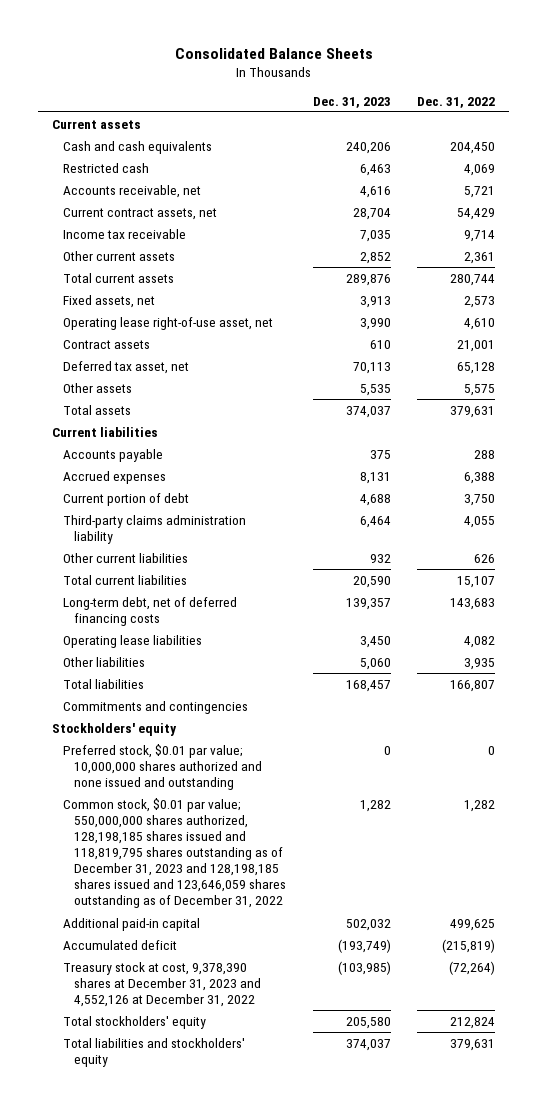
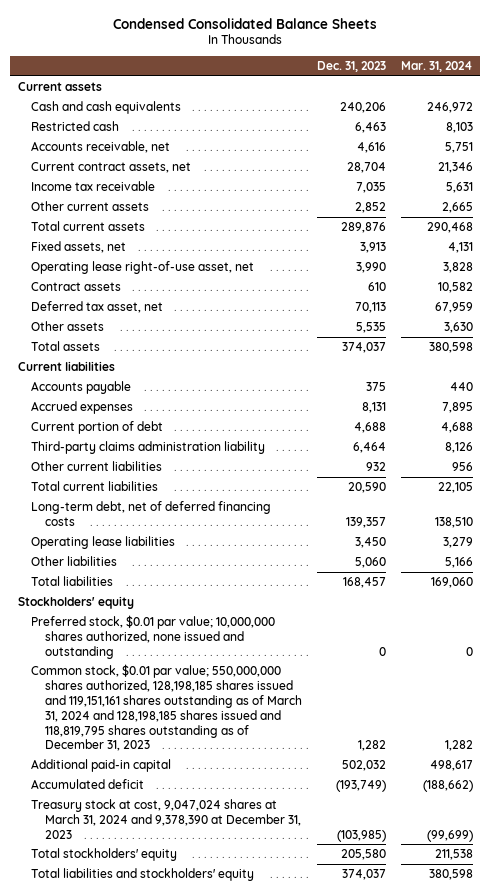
- Consolidated Balance Sheets
+ Condensed Consolidated Balance Sheets
- | Dec. 31, 2023 | Dec. 31, 2022
+ | Dec. 31, 2023 | Mar. 31, 2024
- Commitments and contingencies
- Preferred stock, $0.01 par value; 10,000,000 shares authorized and none issued and outstanding | 0 | 0
- Common stock, $0.01 par value; 550,000,000 shares authorized, 128,198,185 shares issued and 118,819,795 shares outstanding as of December 31, 2023 and 128,198,185 shares issued and 123,646,059 shares outstanding as of December 31, 2022 | 1,282 | 1,282
+ Preferred stock, $0.01 par value; 10,000,000 shares authorized, none issued and outstanding | 0 | 0
+ Common stock, $0.01 par value; 550,000,000 shares authorized, 128,198,185 shares issued and 119,151,161 shares outstanding as of March 31, 2024 and 128,198,185 shares issued and 118,819,795 shares outstanding as of December 31, 2023 | 1,282 | 1,282
- Treasury stock at cost, 9,378,390 shares at December 31, 2023 and 4,552,126 at December 31, 2022 | (103,985) | (72,264)
+ Treasury stock at cost, 9,047,024 shares at March 31, 2024 and 9,378,390 at December 31, 2023 | (103,985) | (99,699)

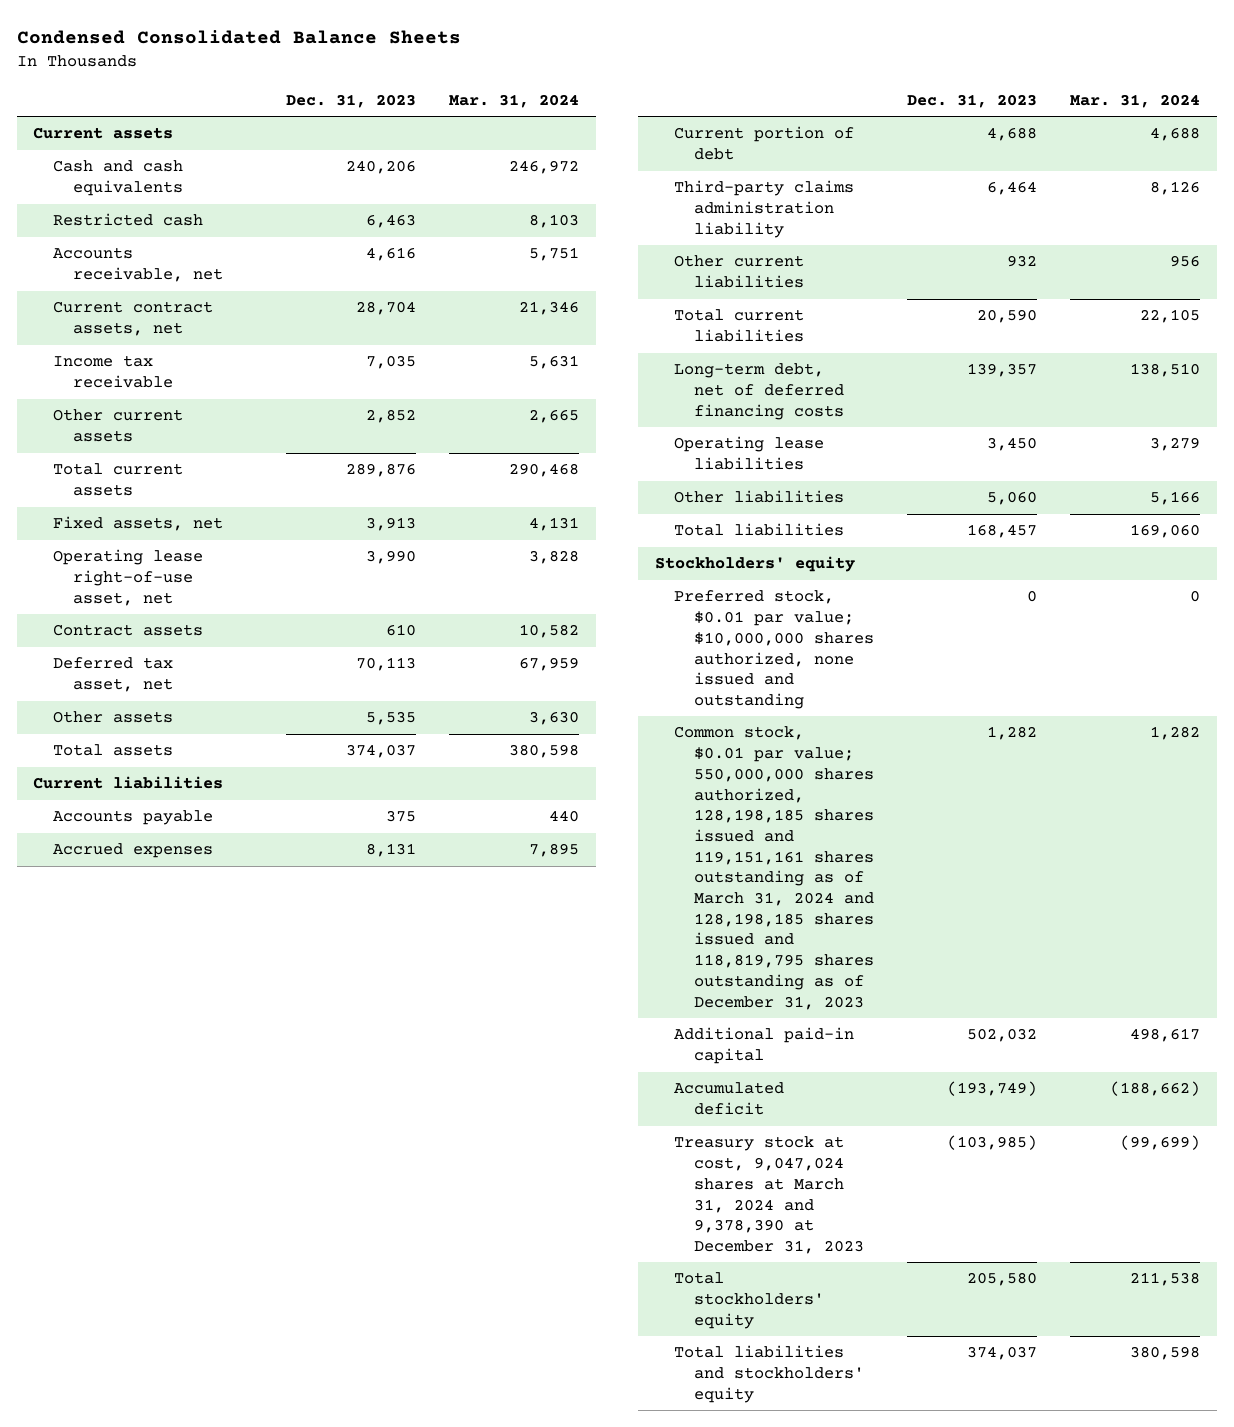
- Preferred stock, $0.01 par value; 10,000,000 shares authorized, none issued and outstanding | 0 | 0
+ Preferred stock, $0.01 par value; $10,000,000 shares authorized, none issued and outstanding | 0 | 0

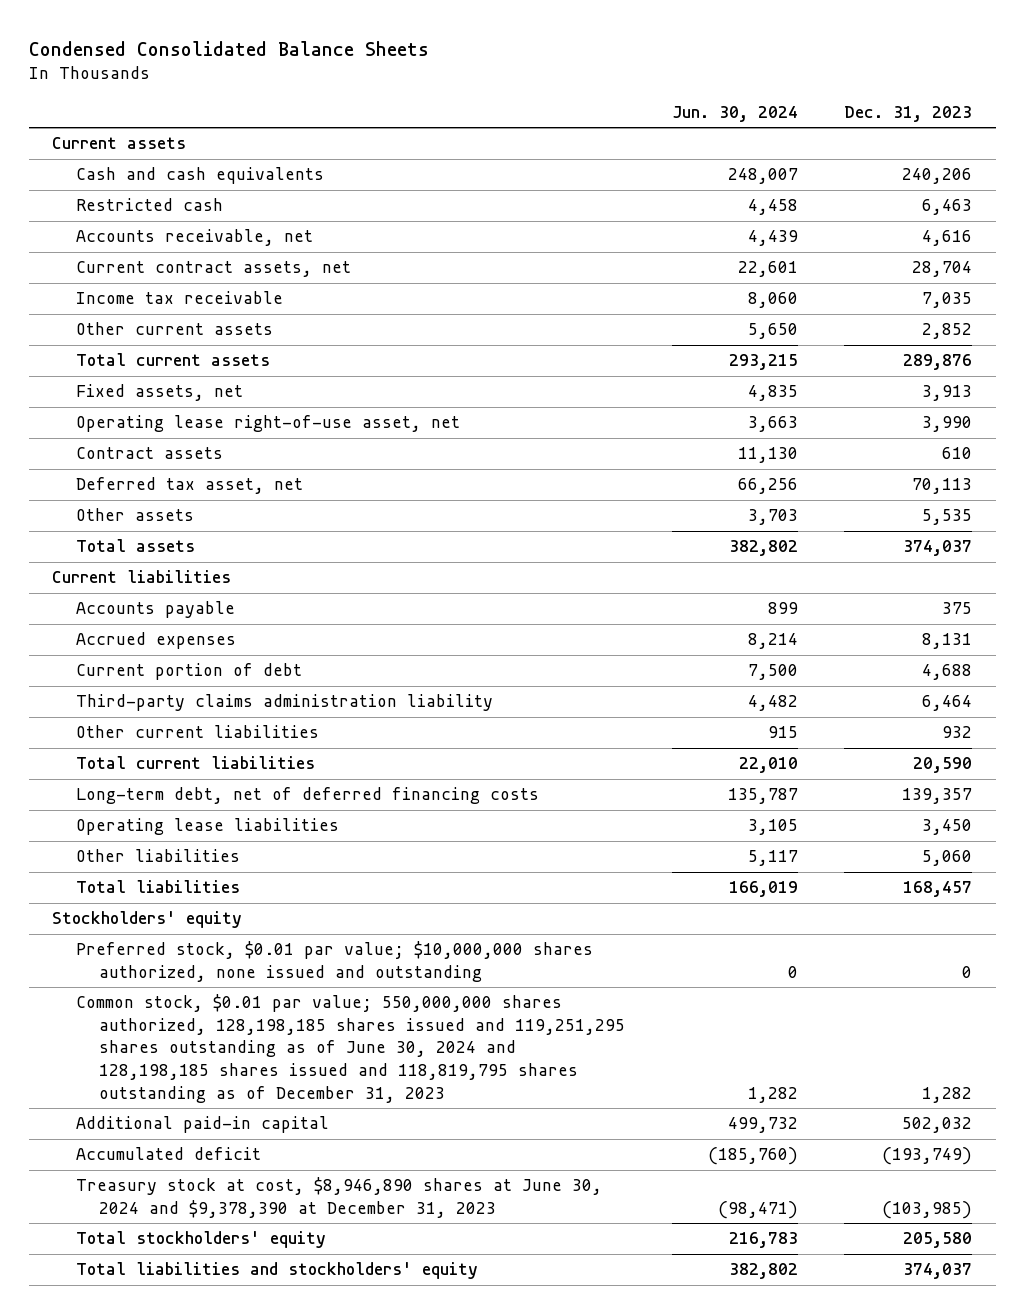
- | Dec. 31, 2023 | Mar. 31, 2024
+ | Jun. 30, 2024 | Dec. 31, 2023
- Common stock, $0.01 par value; 550,000,000 shares authorized, 128,198,185 shares issued and 119,151,161 shares outstanding as of March 31, 2024 and 128,198,185 shares issued and 118,819,795 shares outstanding as of December 31, 2023 | 1,282 | 1,282
+ Common stock, $0.01 par value; 550,000,000 shares authorized, 128,198,185 shares issued and 119,251,295 shares outstanding as of June 30, 2024 and 128,198,185 shares issued and 118,819,795 shares outstanding as of December 31, 2023 | 1,282 | 1,282
- Treasury stock at cost, 9,047,024 shares at March 31, 2024 and 9,378,390 at December 31, 2023 | (103,985) | (99,699)
+ Treasury stock at cost, $8,946,890 shares at June 30, 2024 and $9,378,390 at December 31, 2023 | (98,471) | (103,985)

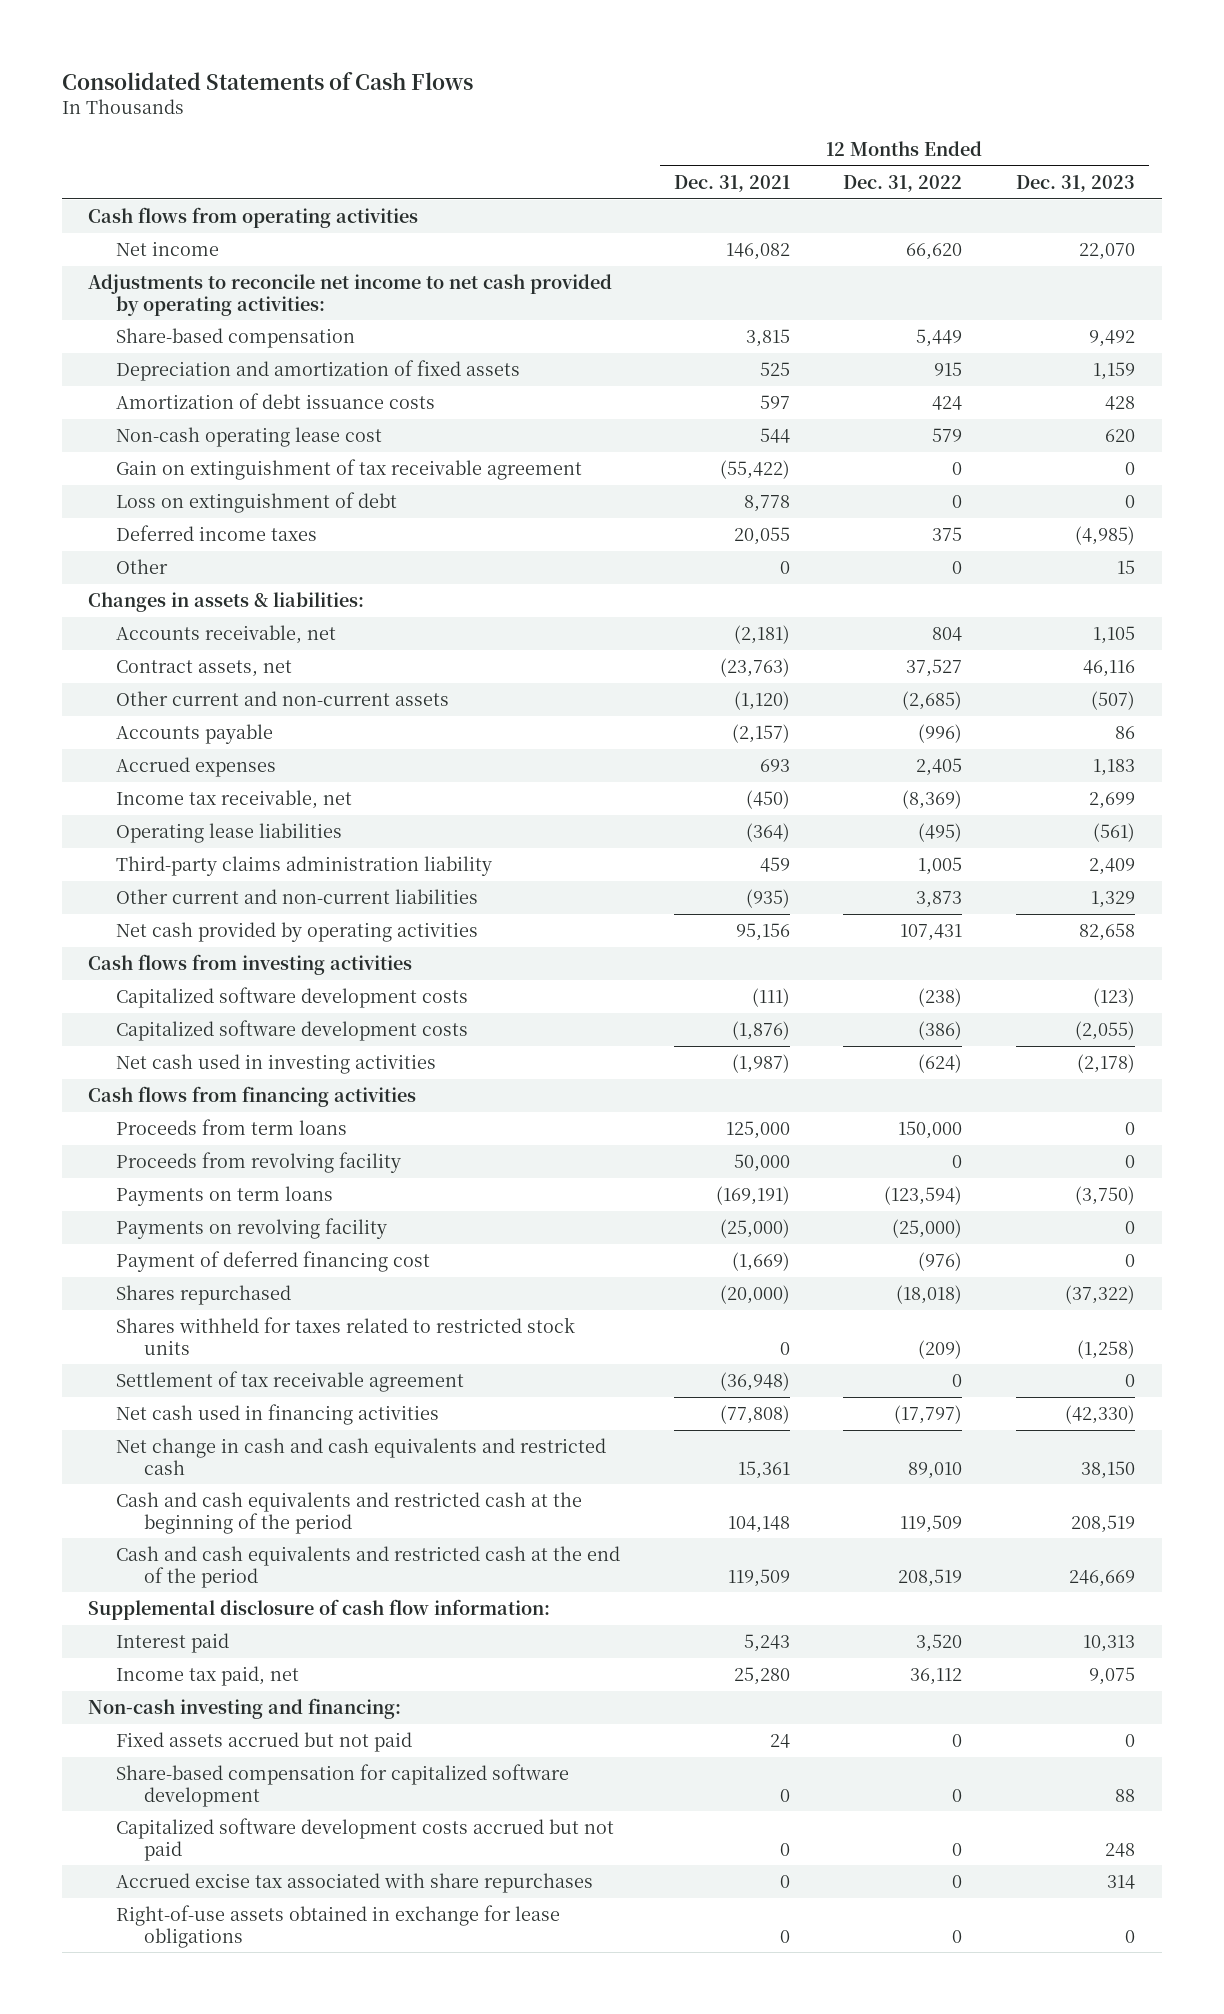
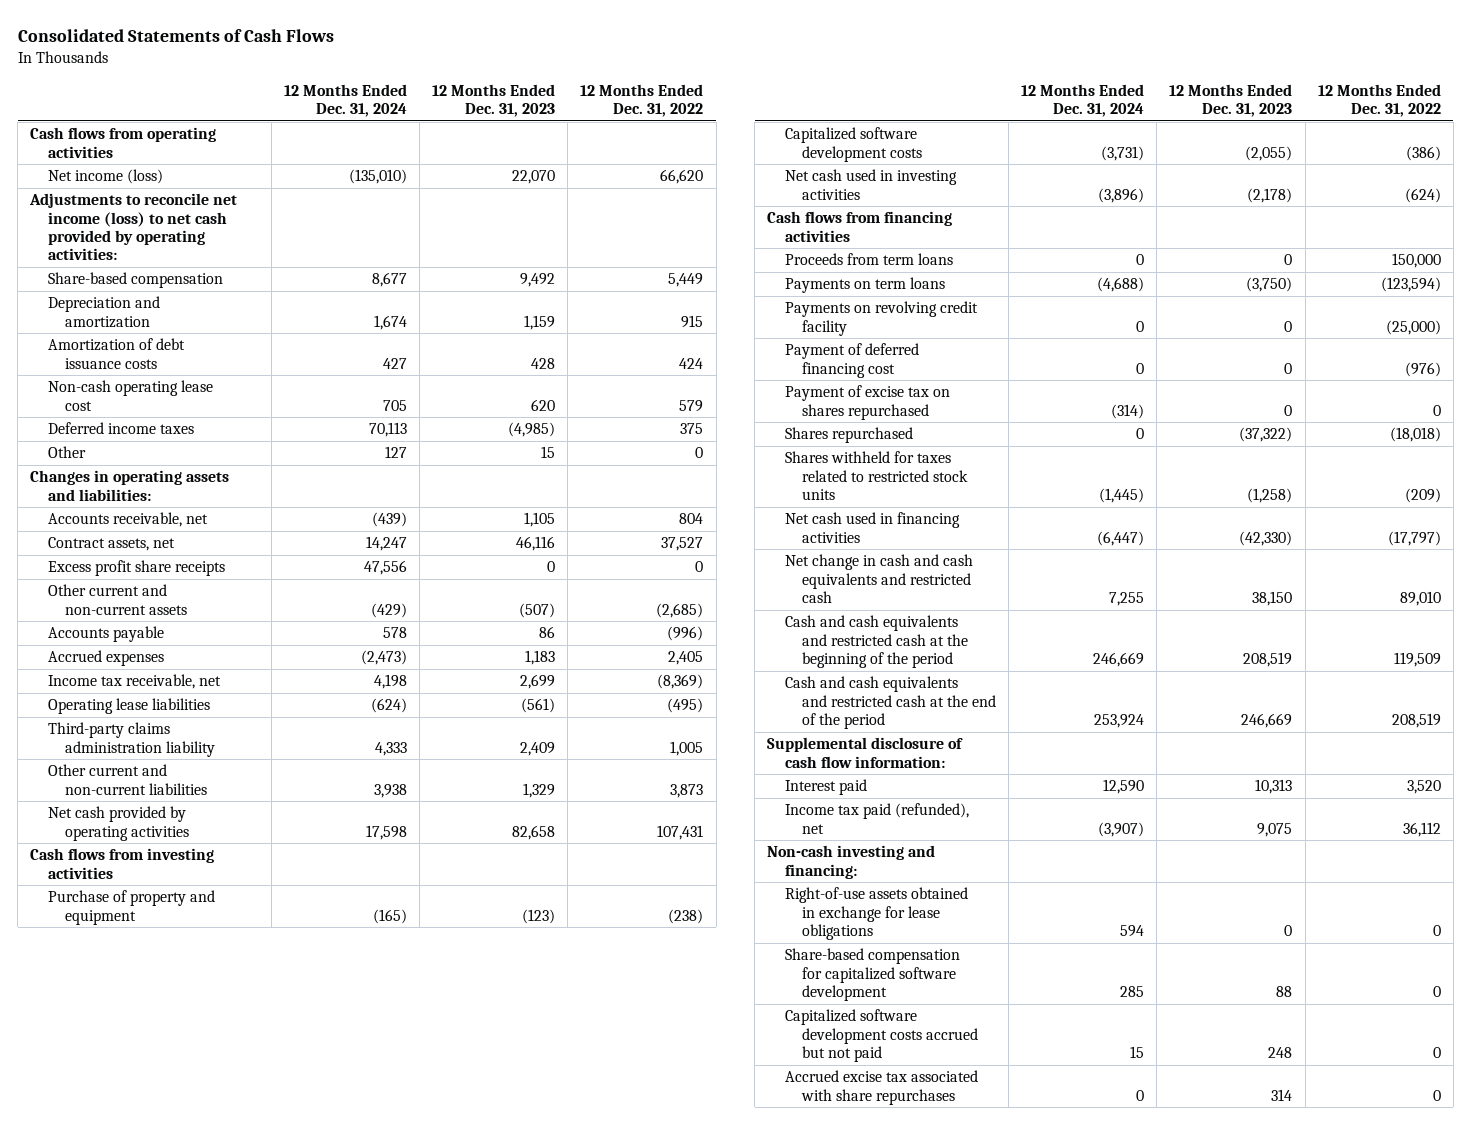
- | 12 Months Ended Dec. 31, 2021 | 12 Months Ended Dec. 31, 2022 | 12 Months Ended Dec. 31, 2023
+ | 12 Months Ended Dec. 31, 2024 | 12 Months Ended Dec. 31, 2023 | 12 Months Ended Dec. 31, 2022
- Net income | 146,082 | 66,620 | 22,070
- Adjustments to reconcile net income to net cash provided by operating activities:
+ Net income (loss) | (135,010) | 22,070 | 66,620
+ Adjustments to reconcile net income (loss) to net cash provided by operating activities:
- Depreciation and amortization of fixed assets | 525 | 915 | 1,159
+ Depreciation and amortization | 1,674 | 1,159 | 915
- Gain on extinguishment of tax receivable agreement | (55,422) | 0 | 0
- Loss on extinguishment of debt | 8,778 | 0 | 0
- Changes in assets & liabilities:
+ Changes in operating assets and liabilities:
+ Excess profit share receipts | 47,556 | 0 | 0
- Capitalized software development costs | (111) | (238) | (123)
+ Purchase of property and equipment | (165) | (123) | (238)
- Proceeds from revolving facility | 50,000 | 0 | 0
- Payments on revolving facility | (25,000) | (25,000) | 0
+ Payments on revolving credit facility | 0 | 0 | (25,000)
+ Payment of excise tax on shares repurchased | (314) | 0 | 0
- Settlement of tax receivable agreement | (36,948) | 0 | 0
- Income tax paid, net | 25,280 | 36,112 | 9,075
+ Income tax paid (refunded), net | (3,907) | 9,075 | 36,112
- Fixed assets accrued but not paid | 24 | 0 | 0
moved up: Right-of-use assets obtained in exchange for lease obligations | 594 | 0 | 0

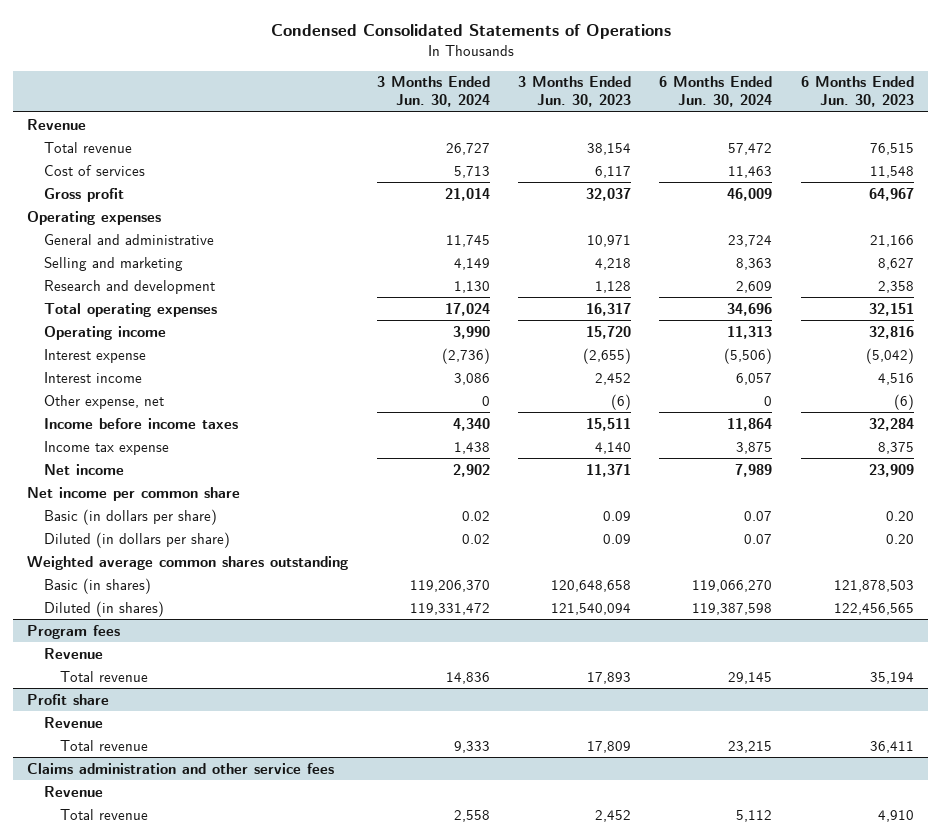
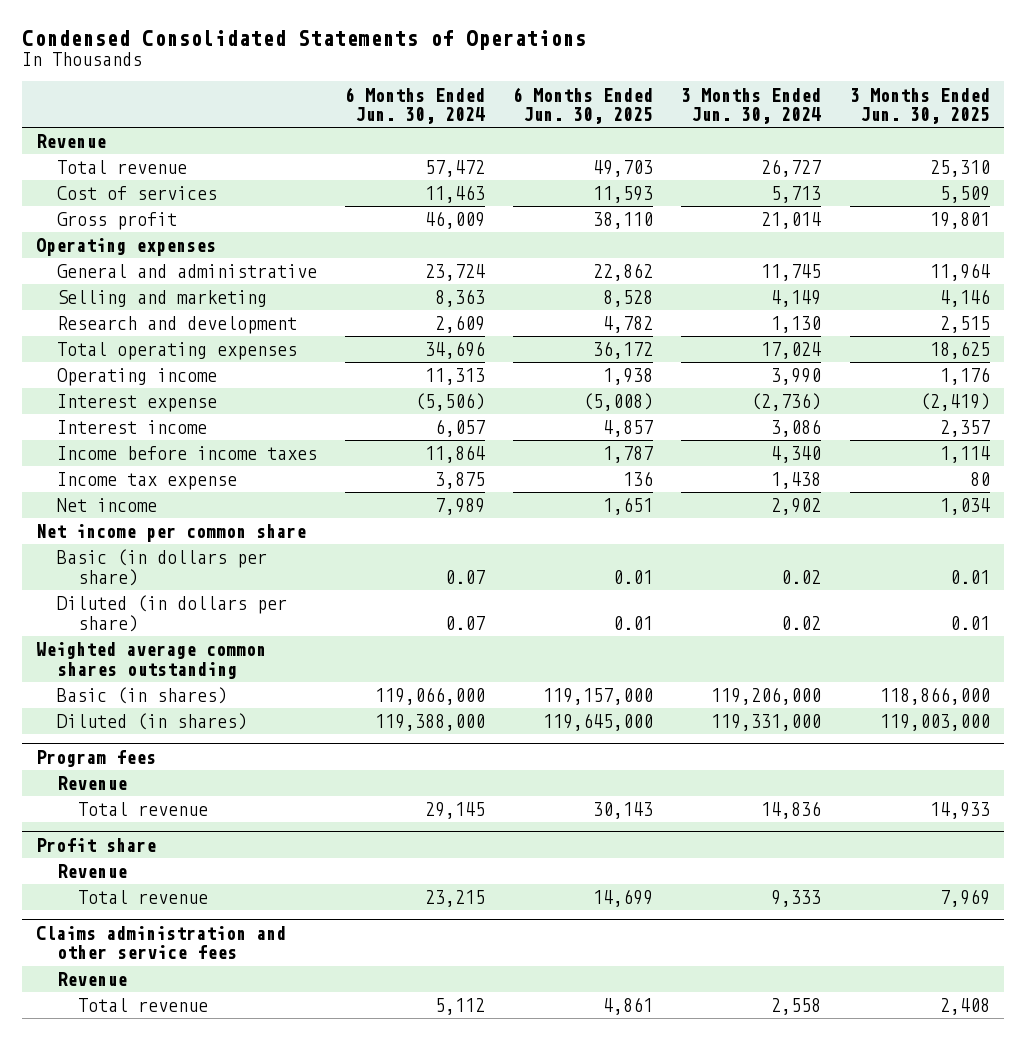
- | 3 Months Ended Jun. 30, 2024 | 3 Months Ended Jun. 30, 2023 | 6 Months Ended Jun. 30, 2024 | 6 Months Ended Jun. 30, 2023
+ | 6 Months Ended Jun. 30, 2024 | 6 Months Ended Jun. 30, 2025 | 3 Months Ended Jun. 30, 2024 | 3 Months Ended Jun. 30, 2025
- Other expense, net | 0 | (6) | 0 | (6)
- Basic (in shares) | 119,206,370 | 120,648,658 | 119,066,270 | 121,878,503
- Diluted (in shares) | 119,331,472 | 121,540,094 | 119,387,598 | 122,456,565
+ Basic (in shares) | 119,066,000 | 119,157,000 | 119,206,000 | 118,866,000
+ Diluted (in shares) | 119,388,000 | 119,645,000 | 119,331,000 | 119,003,000

